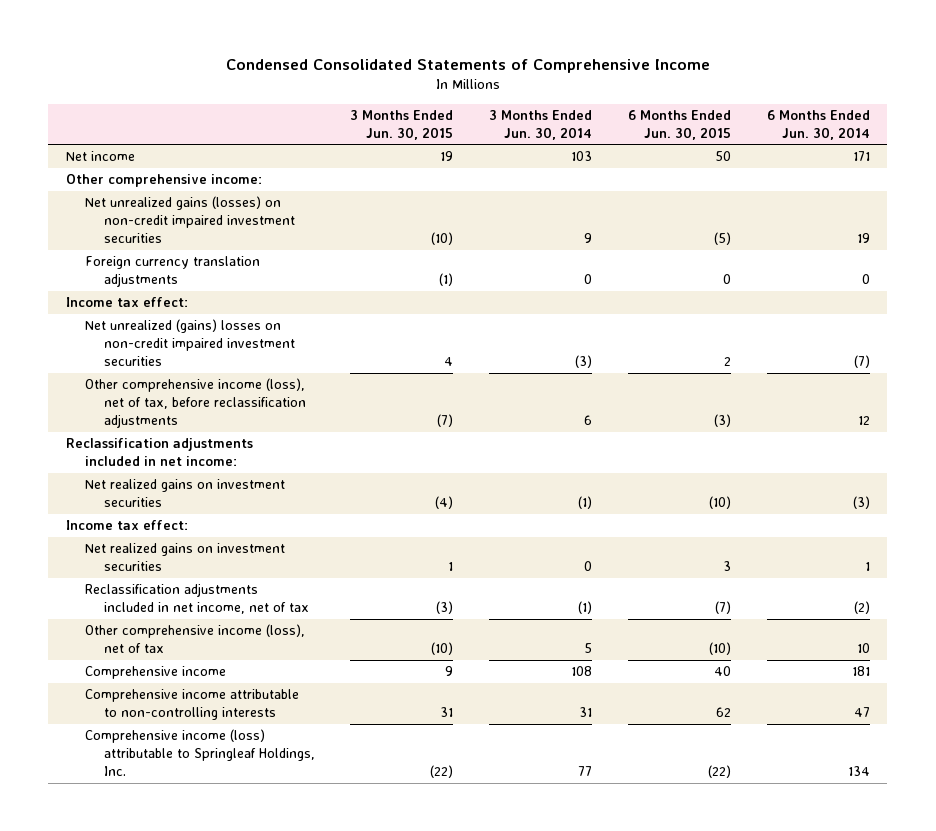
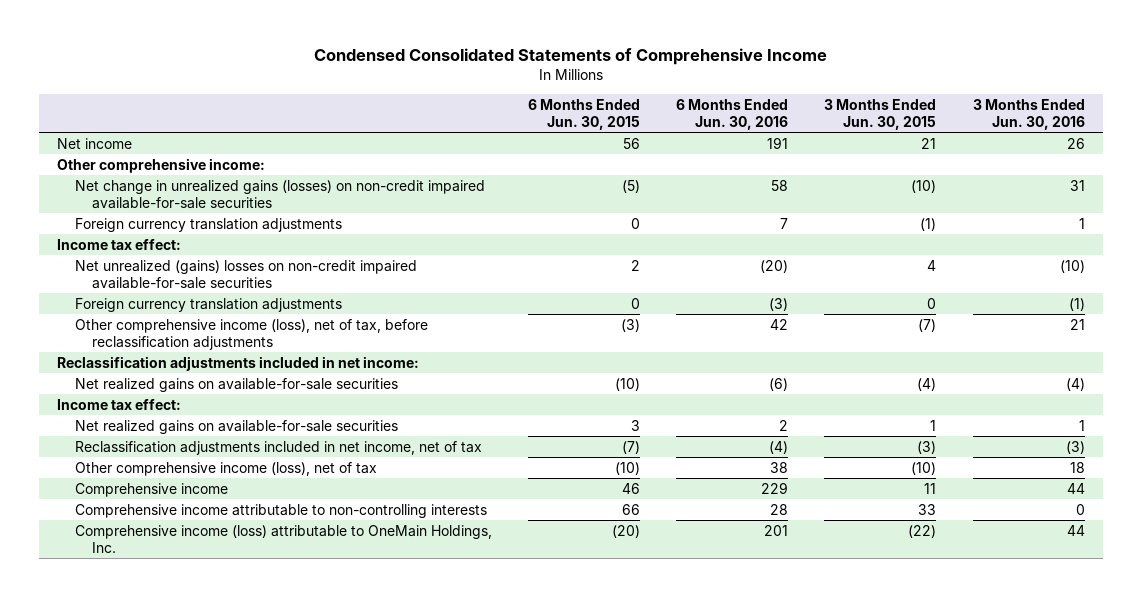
- | 3 Months Ended Jun. 30, 2015 | 3 Months Ended Jun. 30, 2014 | 6 Months Ended Jun. 30, 2015 | 6 Months Ended Jun. 30, 2014
+ | 6 Months Ended Jun. 30, 2015 | 6 Months Ended Jun. 30, 2016 | 3 Months Ended Jun. 30, 2015 | 3 Months Ended Jun. 30, 2016
- Net income | 19 | 103 | 50 | 171
+ Net income | 56 | 191 | 21 | 26
- Net unrealized gains (losses) on non-credit impaired investment securities | (10) | 9 | (5) | 19
+ Net change in unrealized gains (losses) on non-credit impaired available-for-sale securities | (5) | 58 | (10) | 31
- Net unrealized (gains) losses on non-credit impaired investment securities | 4 | (3) | 2 | (7)
+ Net unrealized (gains) losses on non-credit impaired available-for-sale securities | 2 | (20) | 4 | (10)
+ Foreign currency translation adjustments | 0 | (3) | 0 | (1)
- Net realized gains on investment securities | (4) | (1) | (10) | (3)
+ Net realized gains on available-for-sale securities | (10) | (6) | (4) | (4)
- Net realized gains on investment securities | 1 | 0 | 3 | 1
+ Net realized gains on available-for-sale securities | 3 | 2 | 1 | 1
- Comprehensive income | 9 | 108 | 40 | 181
- Comprehensive income attributable to non-controlling interests | 31 | 31 | 62 | 47
- Comprehensive income (loss) attributable to Springleaf Holdings, Inc. | (22) | 77 | (22) | 134
+ Comprehensive income | 46 | 229 | 11 | 44
+ Comprehensive income attributable to non-controlling interests | 66 | 28 | 33 | 0
+ Comprehensive income (loss) attributable to OneMain Holdings, Inc. | (20) | 201 | (22) | 44

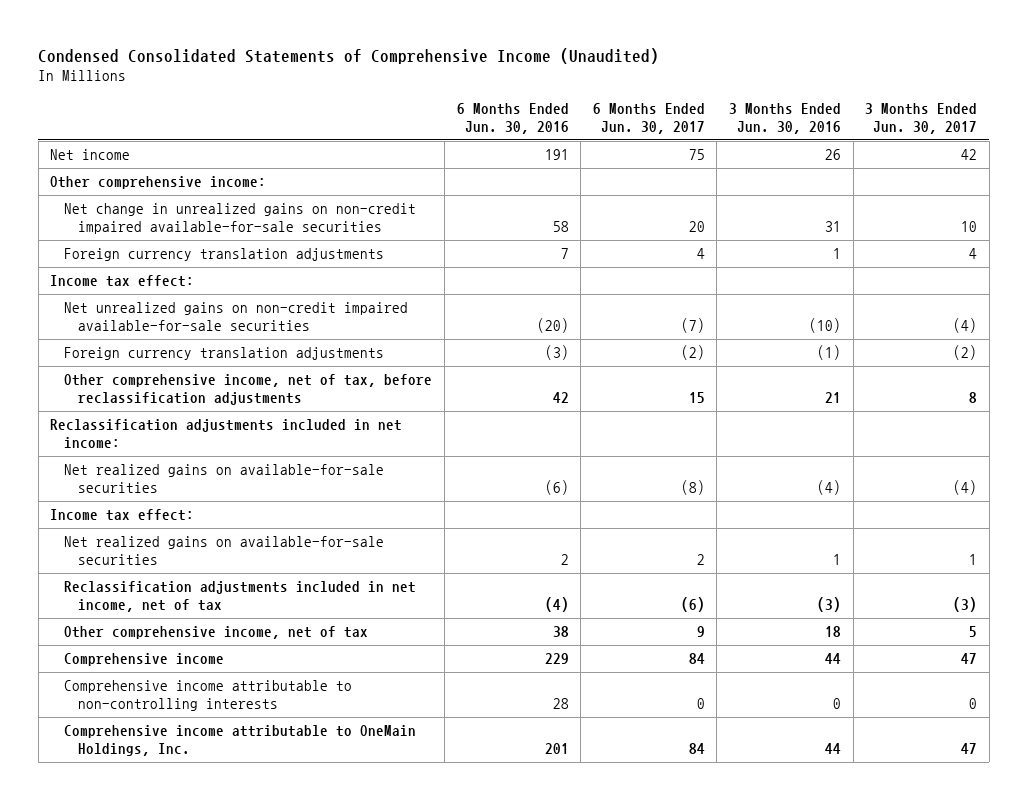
- Condensed Consolidated Statements of Comprehensive Income
+ Condensed Consolidated Statements of Comprehensive Income (Unaudited)
- | 6 Months Ended Jun. 30, 2015 | 6 Months Ended Jun. 30, 2016 | 3 Months Ended Jun. 30, 2015 | 3 Months Ended Jun. 30, 2016
+ | 6 Months Ended Jun. 30, 2016 | 6 Months Ended Jun. 30, 2017 | 3 Months Ended Jun. 30, 2016 | 3 Months Ended Jun. 30, 2017
- Net change in unrealized gains (losses) on non-credit impaired available-for-sale securities | (5) | 58 | (10) | 31
+ Net change in unrealized gains on non-credit impaired available-for-sale securities | 58 | 20 | 31 | 10
- Net unrealized (gains) losses on non-credit impaired available-for-sale securities | 2 | (20) | 4 | (10)
+ Net unrealized gains on non-credit impaired available-for-sale securities | (20) | (7) | (10) | (4)
- Other comprehensive income (loss), net of tax, before reclassification adjustments | (3) | 42 | (7) | 21
+ Other comprehensive income, net of tax, before reclassification adjustments | 42 | 15 | 21 | 8
- Other comprehensive income (loss), net of tax | (10) | 38 | (10) | 18
+ Other comprehensive income, net of tax | 38 | 9 | 18 | 5
- Comprehensive income (loss) attributable to OneMain Holdings, Inc. | (20) | 201 | (22) | 44
+ Comprehensive income attributable to OneMain Holdings, Inc. | 201 | 84 | 44 | 47

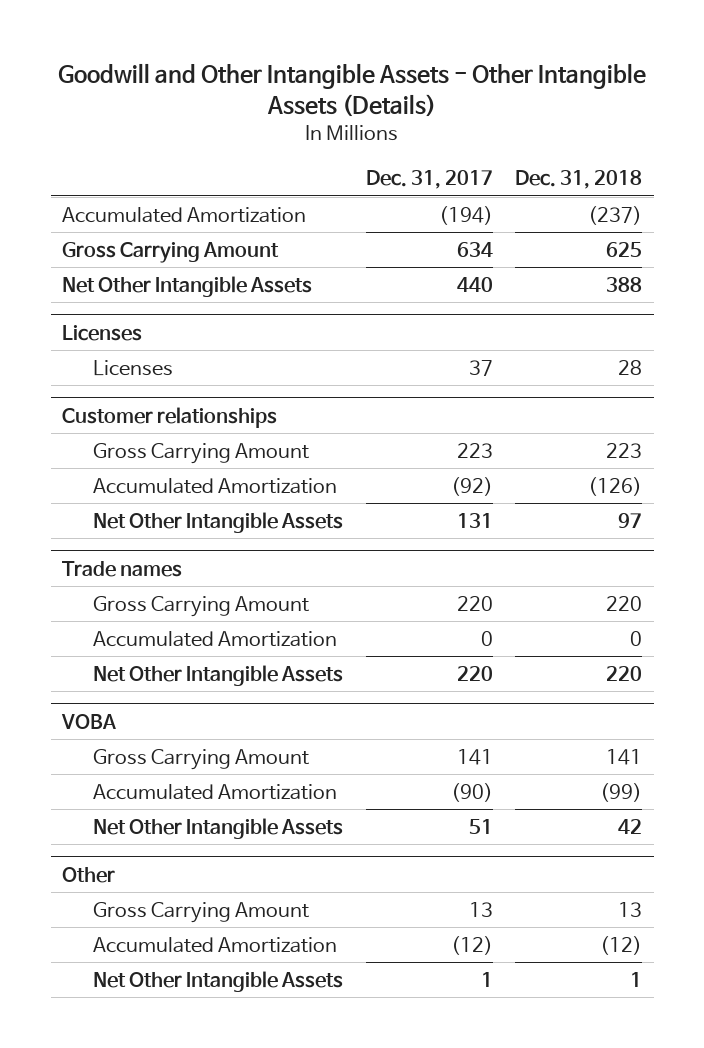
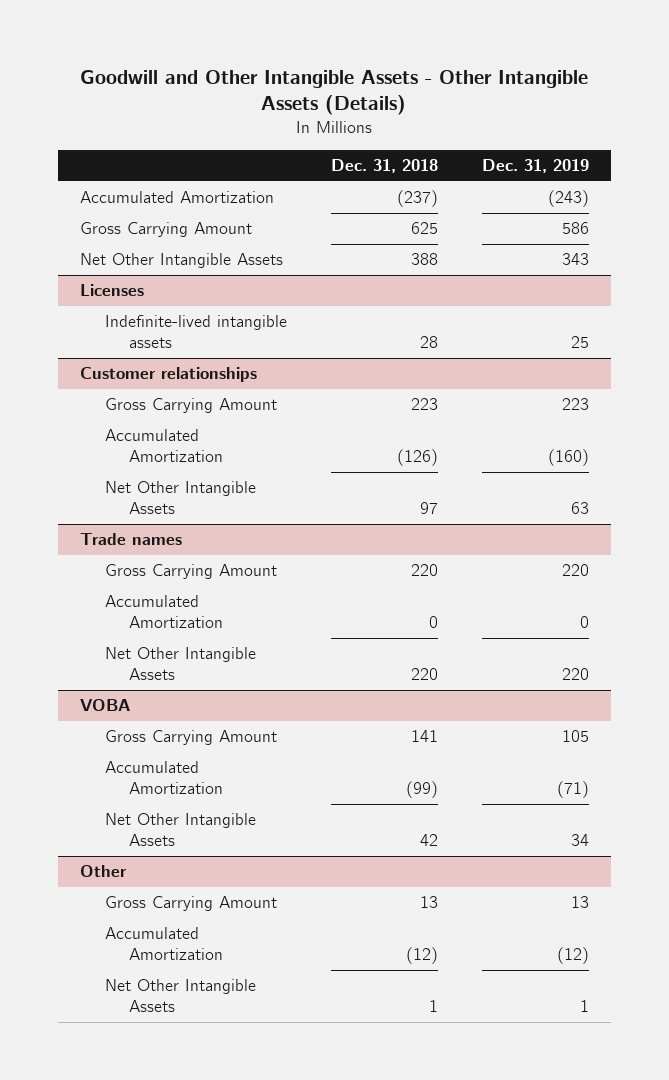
- | Dec. 31, 2017 | Dec. 31, 2018
+ | Dec. 31, 2018 | Dec. 31, 2019
@ Licenses
- Licenses | 37 | 28
+ Indefinite-lived intangible assets | 28 | 25

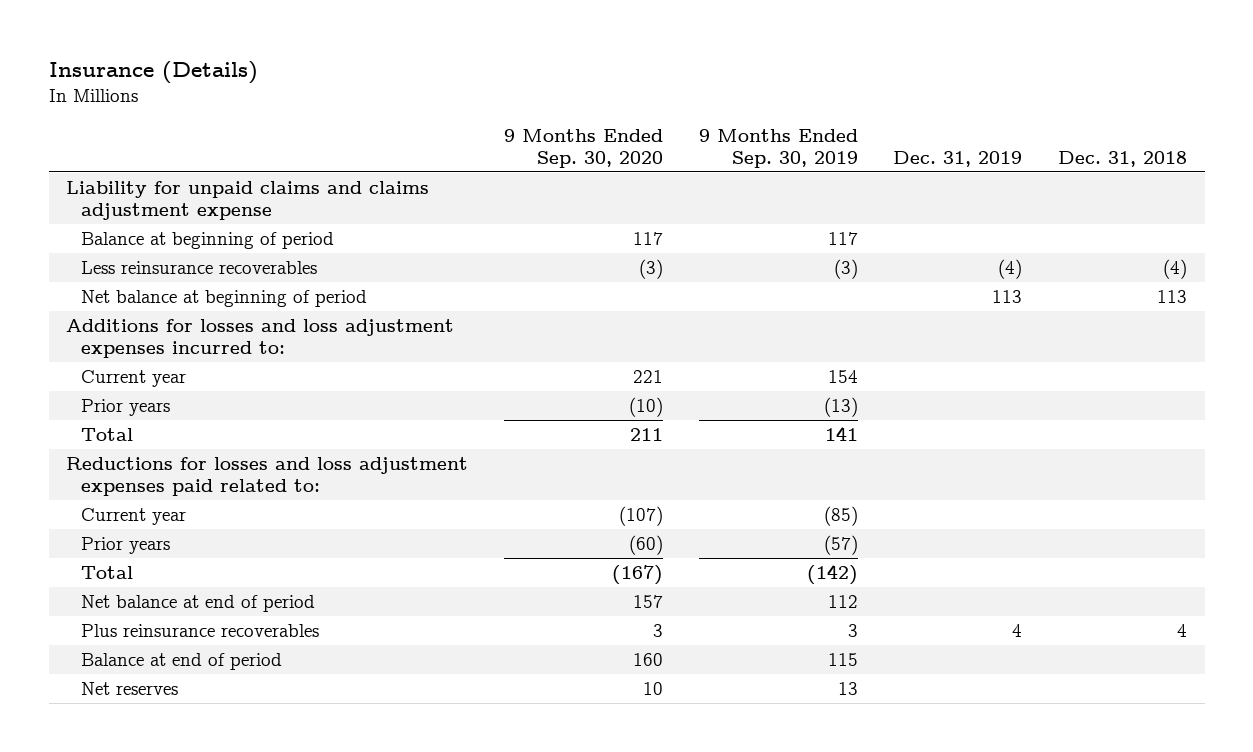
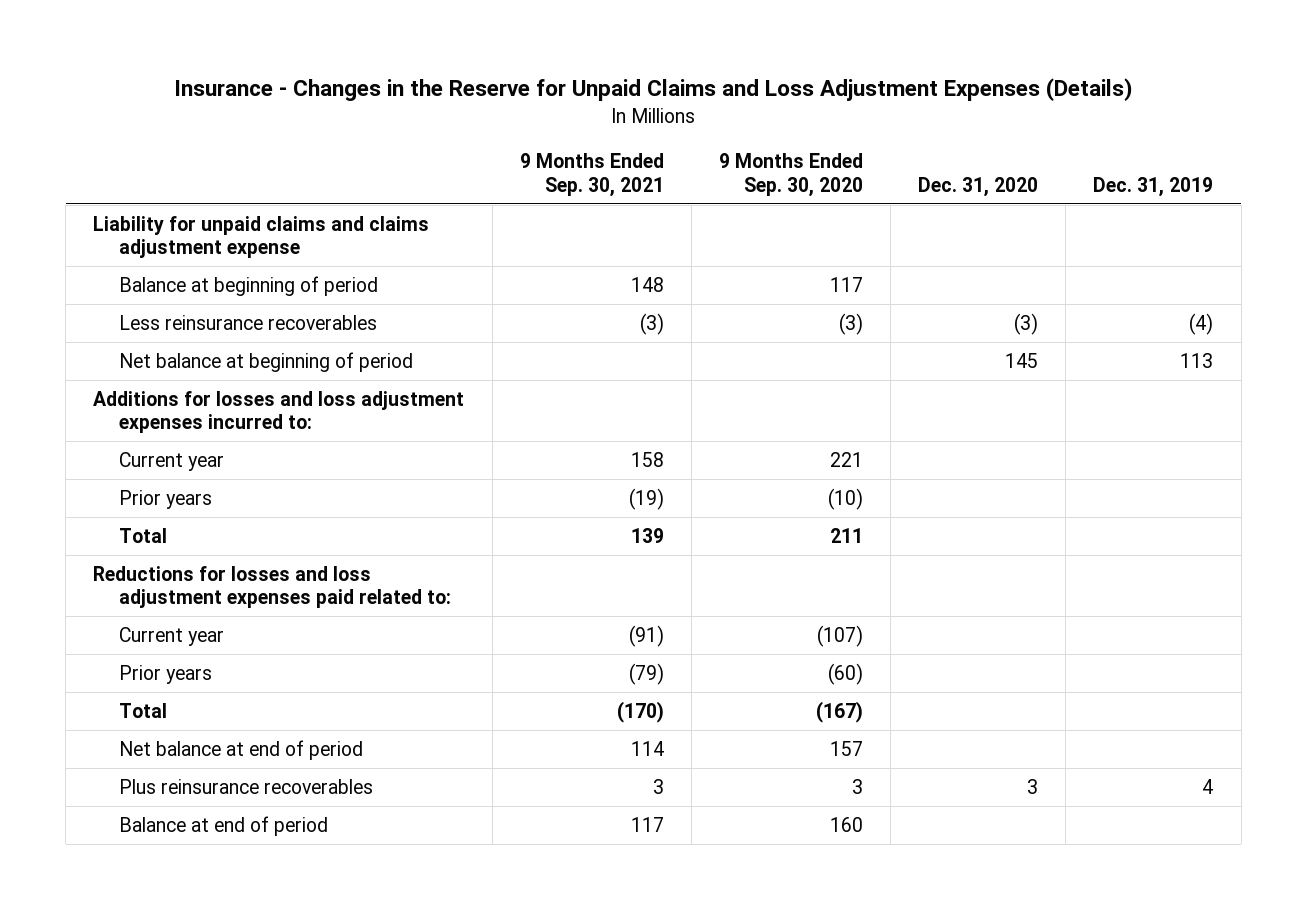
- Insurance (Details)
+ Insurance - Changes in the Reserve for Unpaid Claims and Loss Adjustment Expenses (Details)
- | 9 Months Ended Sep. 30, 2020 | 9 Months Ended Sep. 30, 2019 | Dec. 31, 2019 | Dec. 31, 2018
+ | 9 Months Ended Sep. 30, 2021 | 9 Months Ended Sep. 30, 2020 | Dec. 31, 2020 | Dec. 31, 2019
- Net reserves | 10 | 13 | |

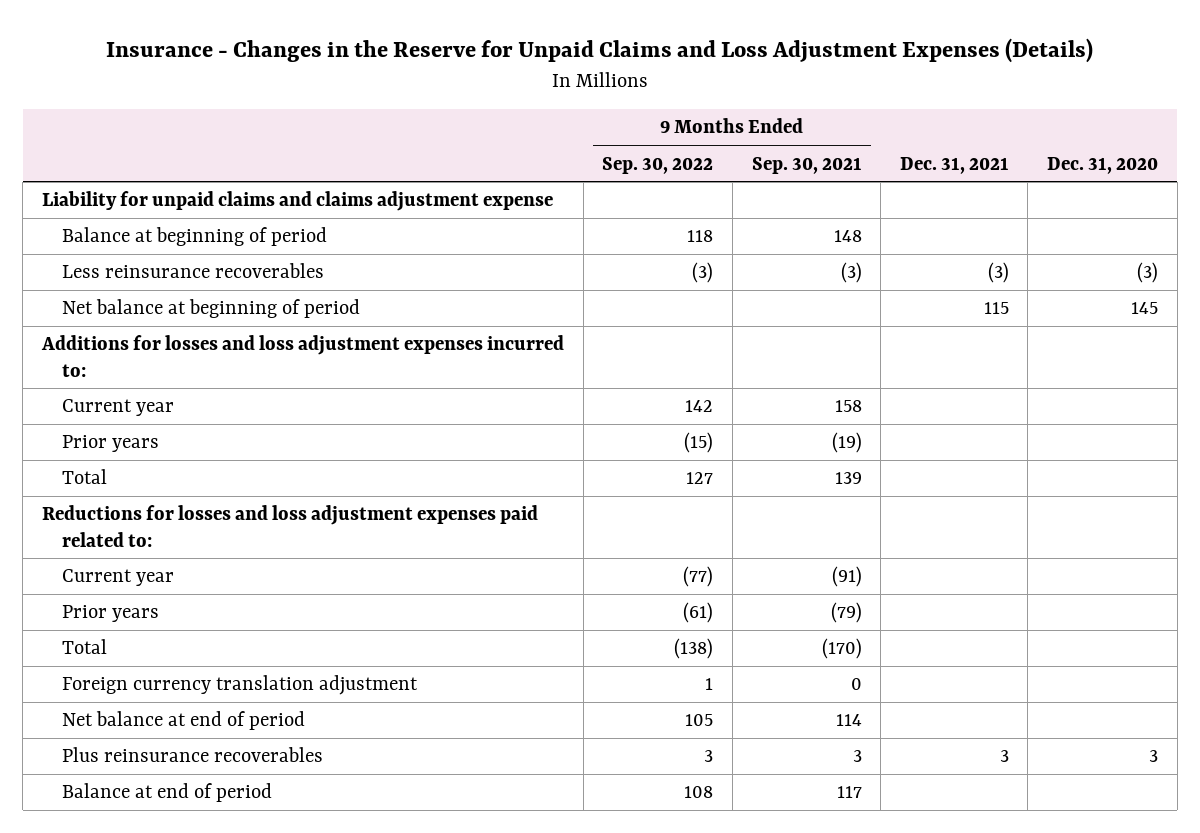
- | 9 Months Ended Sep. 30, 2021 | 9 Months Ended Sep. 30, 2020 | Dec. 31, 2020 | Dec. 31, 2019
+ | 9 Months Ended Sep. 30, 2022 | 9 Months Ended Sep. 30, 2021 | Dec. 31, 2021 | Dec. 31, 2020
+ Foreign currency translation adjustment | 1 | 0 | |

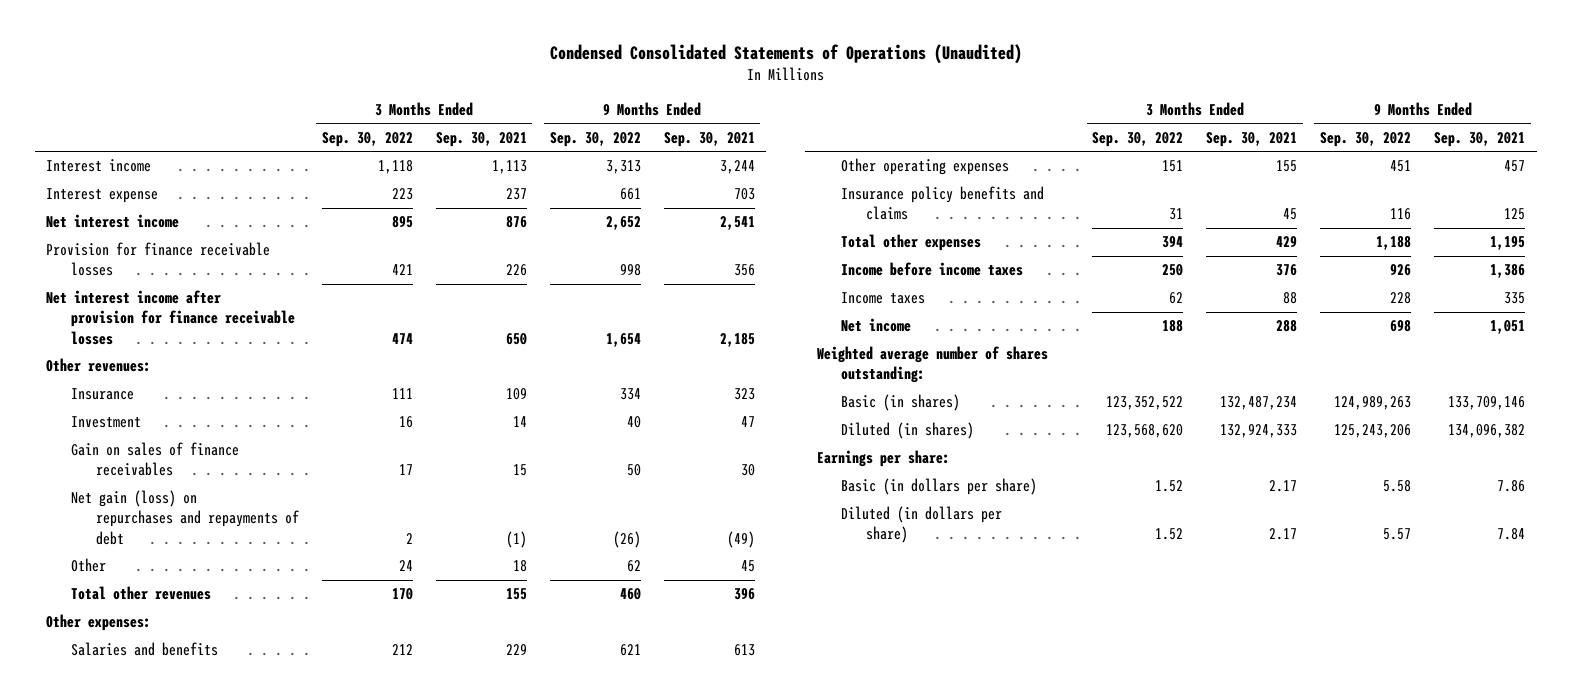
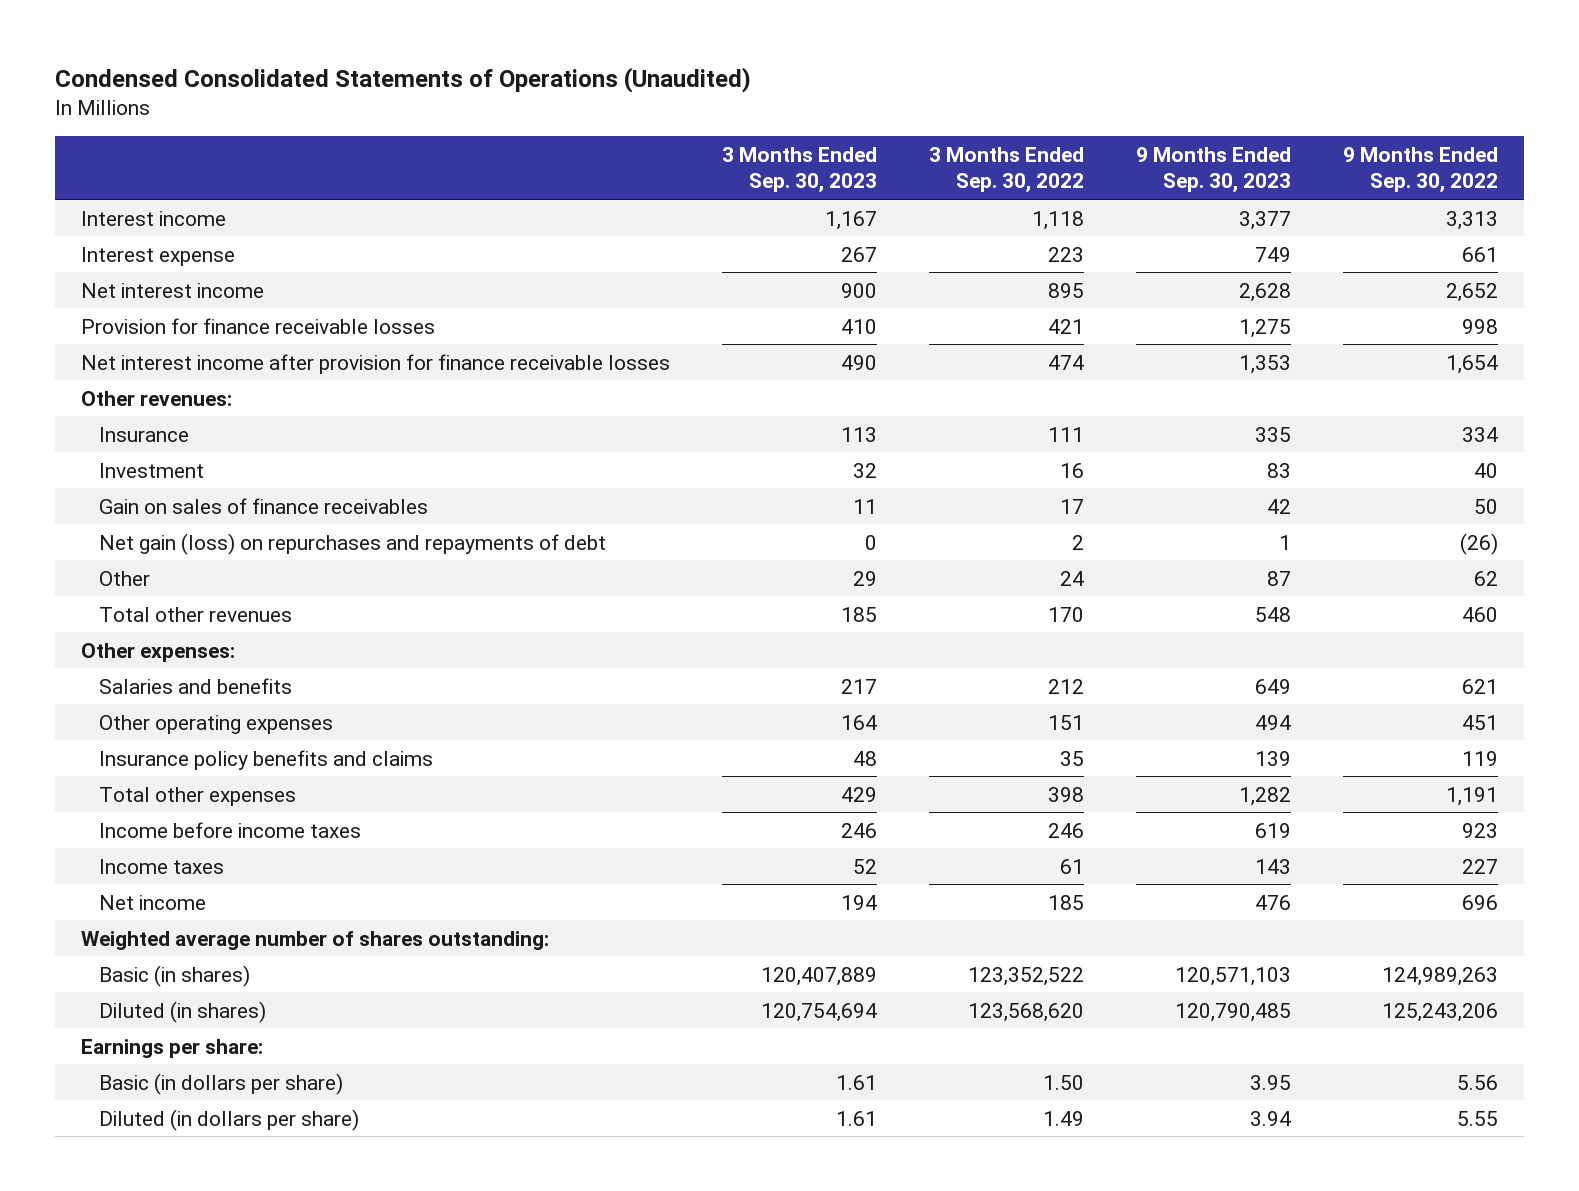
- | 3 Months Ended Sep. 30, 2022 | 3 Months Ended Sep. 30, 2021 | 9 Months Ended Sep. 30, 2022 | 9 Months Ended Sep. 30, 2021
+ | 3 Months Ended Sep. 30, 2023 | 3 Months Ended Sep. 30, 2022 | 9 Months Ended Sep. 30, 2023 | 9 Months Ended Sep. 30, 2022
- Insurance policy benefits and claims | 31 | 45 | 116 | 125
- Total other expenses | 394 | 429 | 1,188 | 1,195
- Income before income taxes | 250 | 376 | 926 | 1,386
- Income taxes | 62 | 88 | 228 | 335
- Net income | 188 | 288 | 698 | 1,051
+ Insurance policy benefits and claims | 48 | 35 | 139 | 119
+ Total other expenses | 429 | 398 | 1,282 | 1,191
+ Income before income taxes | 246 | 246 | 619 | 923
+ Income taxes | 52 | 61 | 143 | 227
+ Net income | 194 | 185 | 476 | 696
- Basic (in dollars per share) | 1.52 | 2.17 | 5.58 | 7.86
- Diluted (in dollars per share) | 1.52 | 2.17 | 5.57 | 7.84
+ Basic (in dollars per share) | 1.61 | 1.50 | 3.95 | 5.56
+ Diluted (in dollars per share) | 1.61 | 1.49 | 3.94 | 5.55

